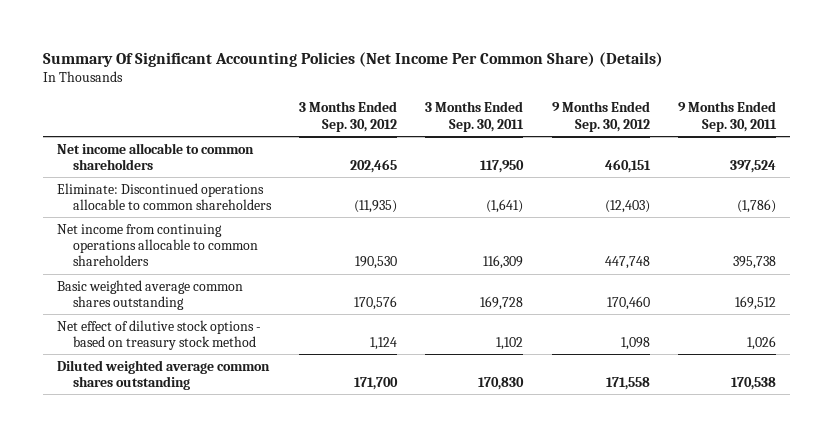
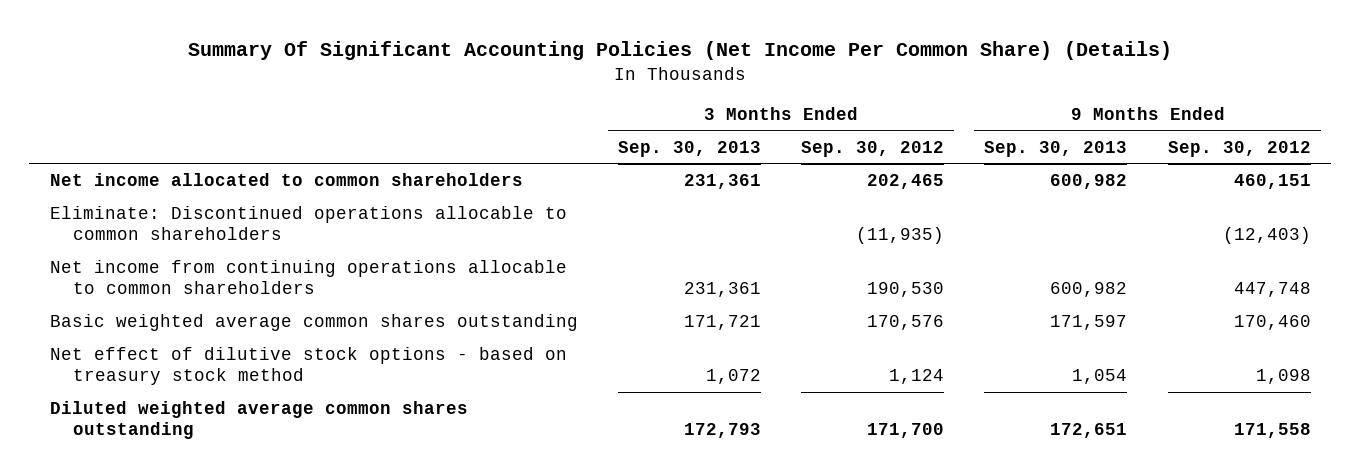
- | 3 Months Ended Sep. 30, 2012 | 3 Months Ended Sep. 30, 2011 | 9 Months Ended Sep. 30, 2012 | 9 Months Ended Sep. 30, 2011
+ | 3 Months Ended Sep. 30, 2013 | 3 Months Ended Sep. 30, 2012 | 9 Months Ended Sep. 30, 2013 | 9 Months Ended Sep. 30, 2012
- Net income allocable to common shareholders | 202,465 | 117,950 | 460,151 | 397,524
+ Net income allocated to common shareholders | 231,361 | 202,465 | 600,982 | 460,151

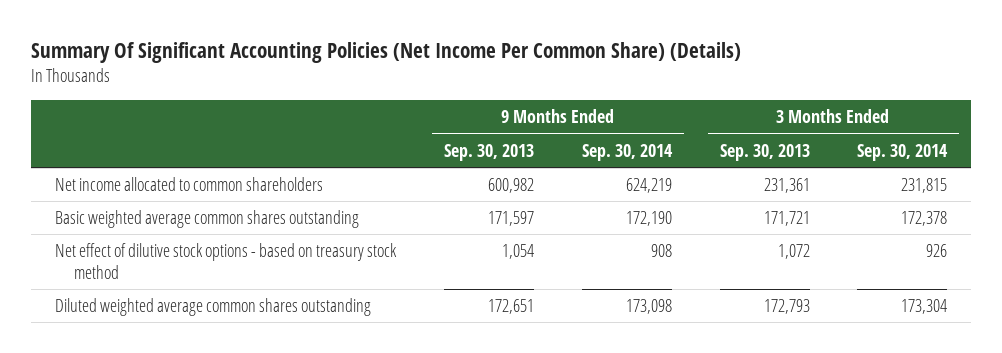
- | 3 Months Ended Sep. 30, 2013 | 3 Months Ended Sep. 30, 2012 | 9 Months Ended Sep. 30, 2013 | 9 Months Ended Sep. 30, 2012
+ | 9 Months Ended Sep. 30, 2013 | 9 Months Ended Sep. 30, 2014 | 3 Months Ended Sep. 30, 2013 | 3 Months Ended Sep. 30, 2014
- Eliminate: Discontinued operations allocable to common shareholders | | (11,935) | | (12,403)
- Net income from continuing operations allocable to common shareholders | 231,361 | 190,530 | 600,982 | 447,748

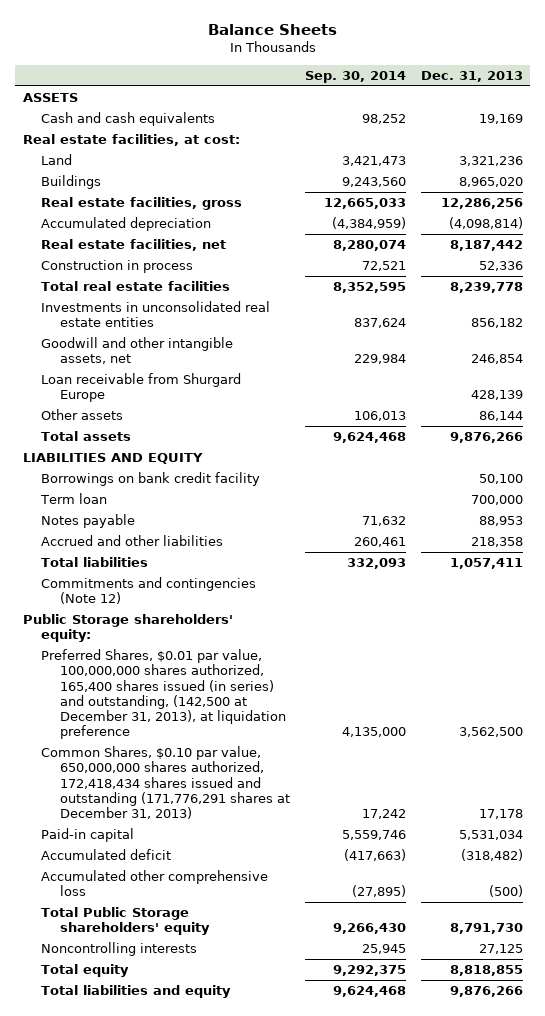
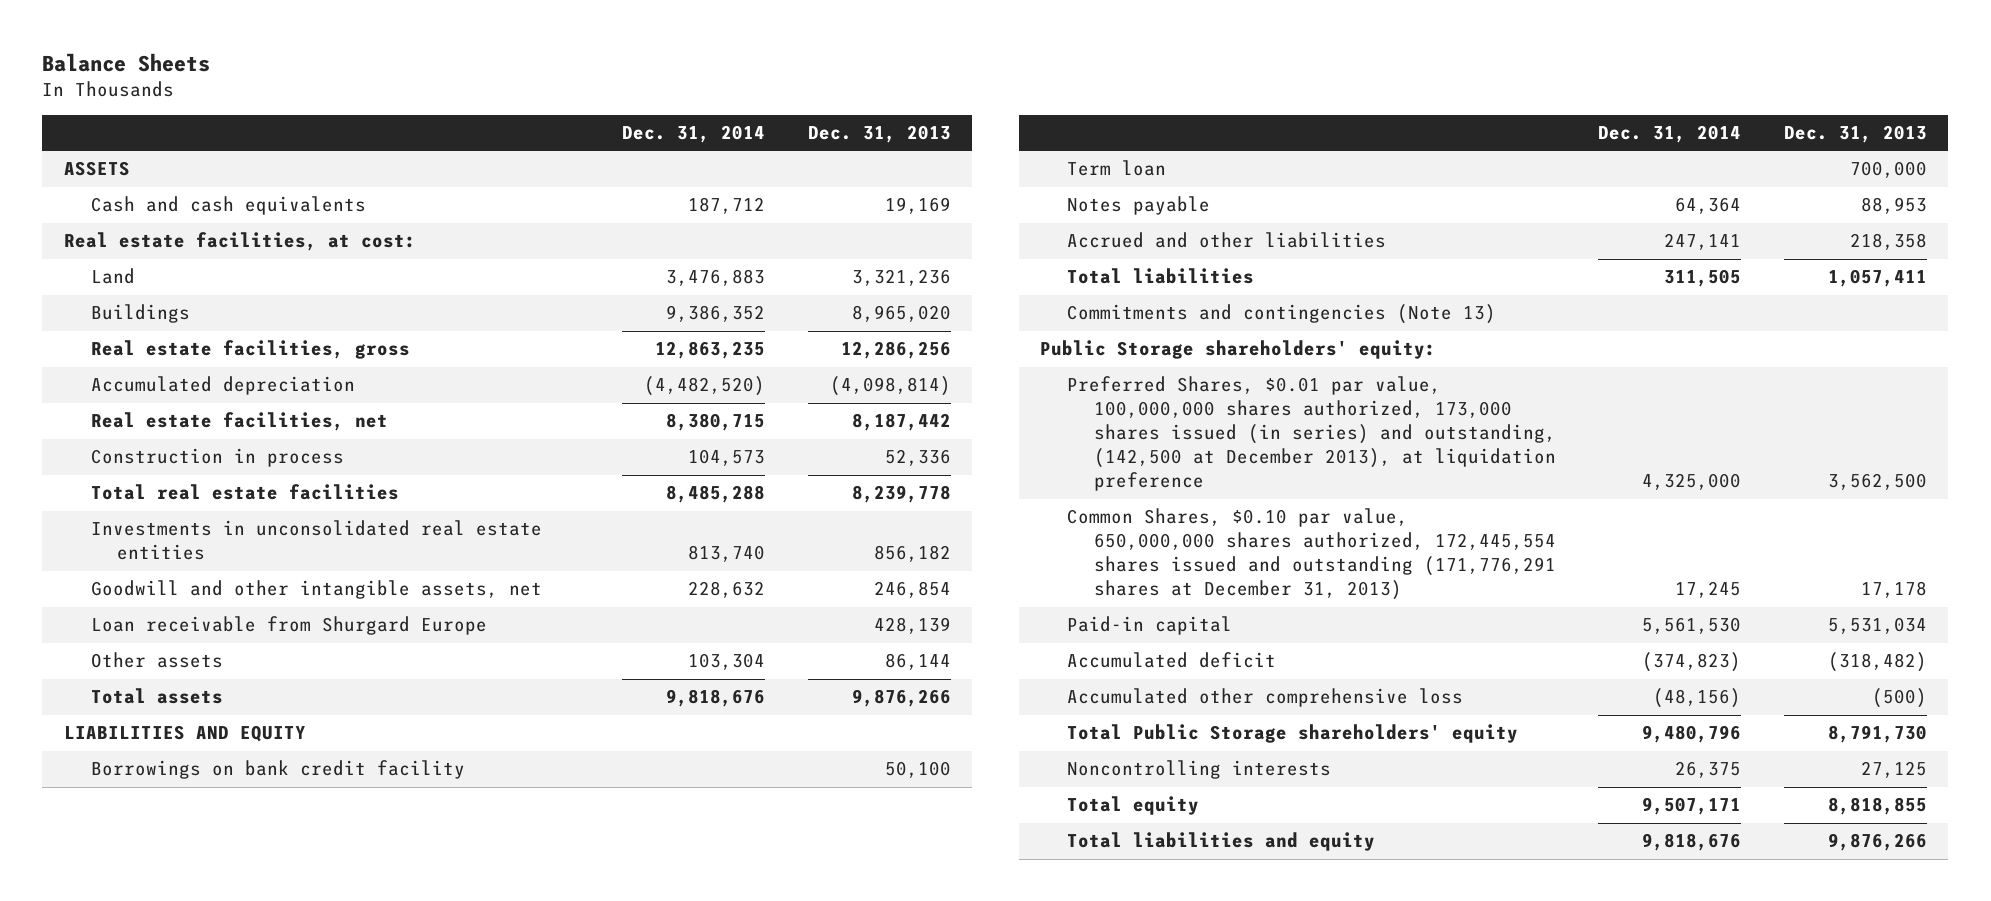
- | Sep. 30, 2014 | Dec. 31, 2013
+ | Dec. 31, 2014 | Dec. 31, 2013
- Commitments and contingencies (Note 12)
+ Commitments and contingencies (Note 13)
- Preferred Shares, $0.01 par value, 100,000,000 shares authorized, 165,400 shares issued (in series) and outstanding, (142,500 at December 31, 2013), at liquidation preference | 4,135,000 | 3,562,500
- Common Shares, $0.10 par value, 650,000,000 shares authorized, 172,418,434 shares issued and outstanding (171,776,291 shares at December 31, 2013) | 17,242 | 17,178
+ Preferred Shares, $0.01 par value, 100,000,000 shares authorized, 173,000 shares issued (in series) and outstanding, (142,500 at December 2013), at liquidation preference | 4,325,000 | 3,562,500
+ Common Shares, $0.10 par value, 650,000,000 shares authorized, 172,445,554 shares issued and outstanding (171,776,291 shares at December 31, 2013) | 17,245 | 17,178

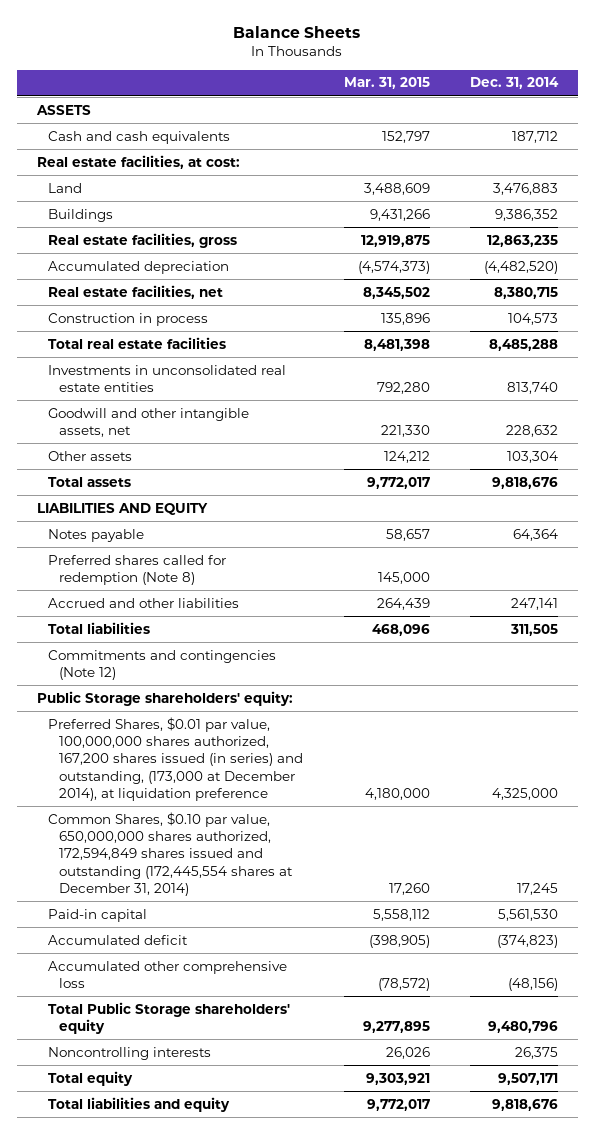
- | Dec. 31, 2014 | Dec. 31, 2013
+ | Mar. 31, 2015 | Dec. 31, 2014
- Loan receivable from Shurgard Europe | | 428,139
- Borrowings on bank credit facility | | 50,100
- Term loan | | 700,000
+ Preferred shares called for redemption (Note 8) | 145,000 |
- Commitments and contingencies (Note 13)
+ Commitments and contingencies (Note 12)
- Preferred Shares, $0.01 par value, 100,000,000 shares authorized, 173,000 shares issued (in series) and outstanding, (142,500 at December 2013), at liquidation preference | 4,325,000 | 3,562,500
- Common Shares, $0.10 par value, 650,000,000 shares authorized, 172,445,554 shares issued and outstanding (171,776,291 shares at December 31, 2013) | 17,245 | 17,178
+ Preferred Shares, $0.01 par value, 100,000,000 shares authorized, 167,200 shares issued (in series) and outstanding, (173,000 at December 2014), at liquidation preference | 4,180,000 | 4,325,000
+ Common Shares, $0.10 par value, 650,000,000 shares authorized, 172,594,849 shares issued and outstanding (172,445,554 shares at December 31, 2014) | 17,260 | 17,245

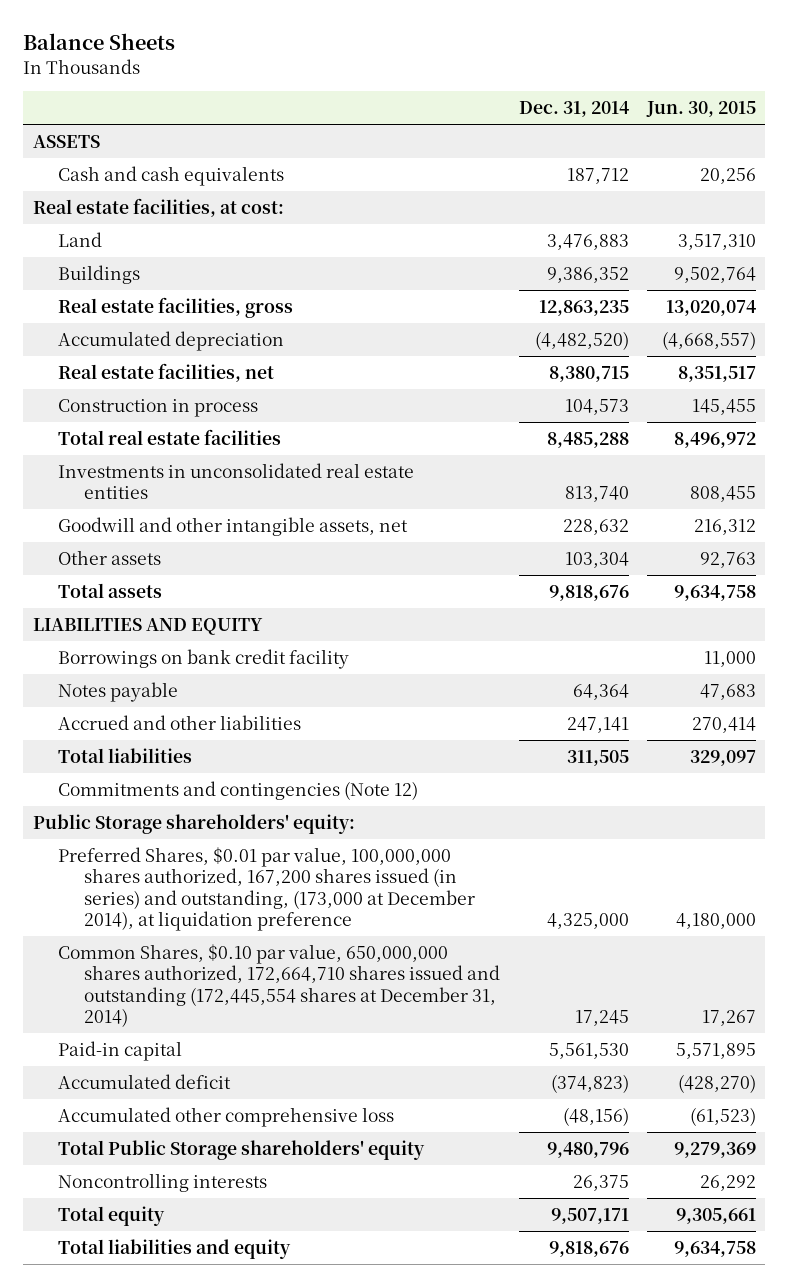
- | Mar. 31, 2015 | Dec. 31, 2014
+ | Dec. 31, 2014 | Jun. 30, 2015
+ Borrowings on bank credit facility | | 11,000
- Preferred shares called for redemption (Note 8) | 145,000 |
- Common Shares, $0.10 par value, 650,000,000 shares authorized, 172,594,849 shares issued and outstanding (172,445,554 shares at December 31, 2014) | 17,260 | 17,245
+ Common Shares, $0.10 par value, 650,000,000 shares authorized, 172,664,710 shares issued and outstanding (172,445,554 shares at December 31, 2014) | 17,245 | 17,267

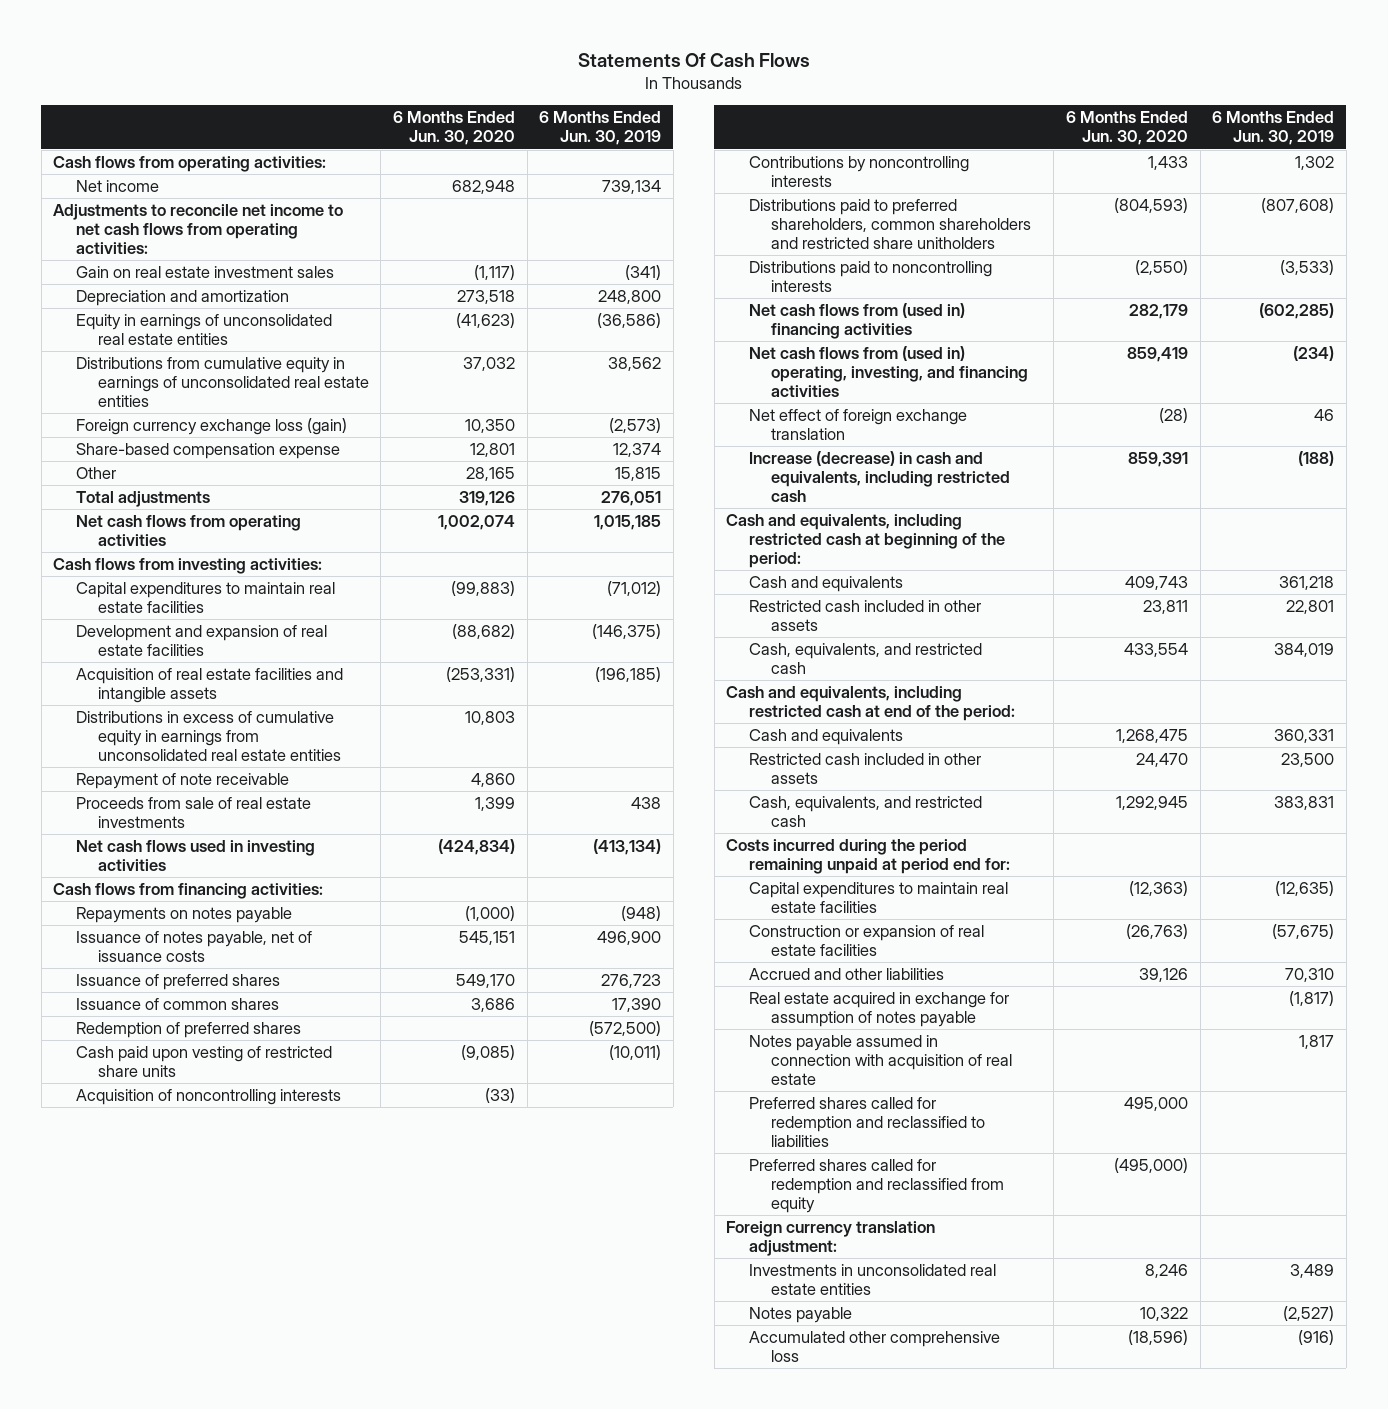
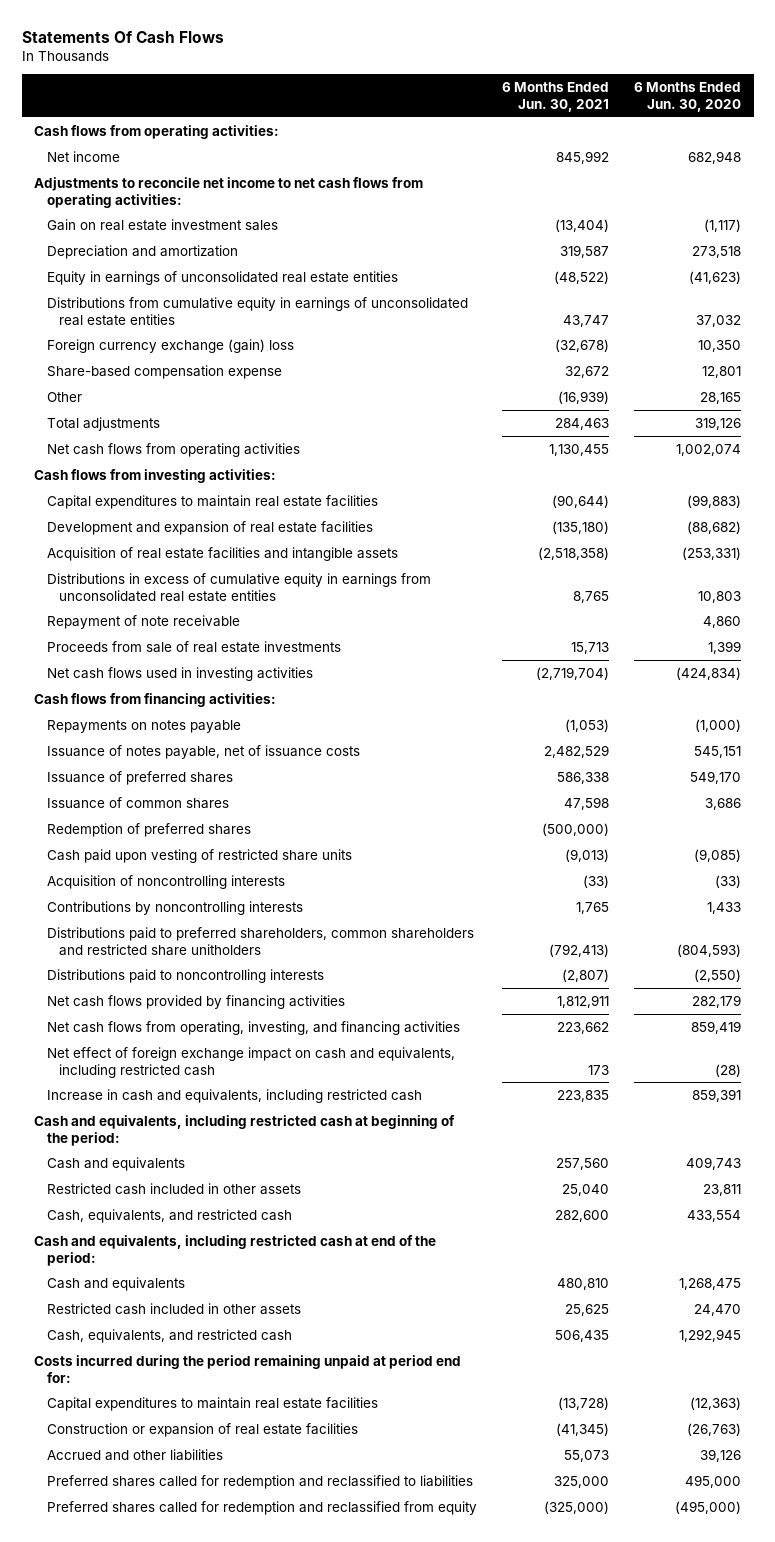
- | 6 Months Ended Jun. 30, 2020 | 6 Months Ended Jun. 30, 2019
+ | 6 Months Ended Jun. 30, 2021 | 6 Months Ended Jun. 30, 2020
- Foreign currency exchange loss (gain) | 10,350 | (2,573)
+ Foreign currency exchange (gain) loss | (32,678) | 10,350
- Net cash flows from (used in) financing activities | 282,179 | (602,285)
- Net cash flows from (used in) operating, investing, and financing activities | 859,419 | (234)
- Net effect of foreign exchange translation | (28) | 46
- Increase (decrease) in cash and equivalents, including restricted cash | 859,391 | (188)
+ Net cash flows provided by financing activities | 1,812,911 | 282,179
+ Net cash flows from operating, investing, and financing activities | 223,662 | 859,419
+ Net effect of foreign exchange impact on cash and equivalents, including restricted cash | 173 | (28)
+ Increase in cash and equivalents, including restricted cash | 223,835 | 859,391
- Real estate acquired in exchange for assumption of notes payable | | (1,817)
- Notes payable assumed in connection with acquisition of real estate | | 1,817
- Foreign currency translation adjustment:
- Investments in unconsolidated real estate entities | 8,246 | 3,489
- Notes payable | 10,322 | (2,527)
- Accumulated other comprehensive loss | (18,596) | (916)

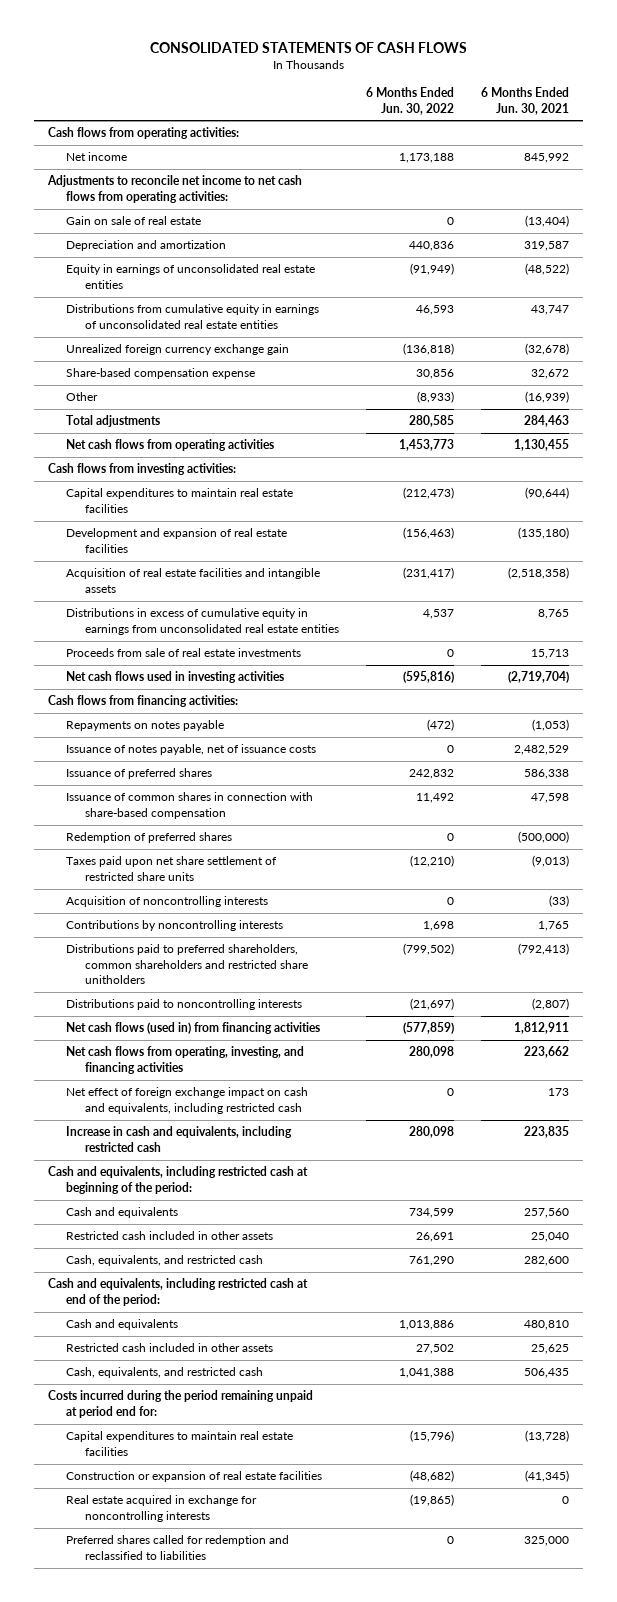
- Statements Of Cash Flows
+ CONSOLIDATED STATEMENTS OF CASH FLOWS
- | 6 Months Ended Jun. 30, 2021 | 6 Months Ended Jun. 30, 2020
+ | 6 Months Ended Jun. 30, 2022 | 6 Months Ended Jun. 30, 2021
- Gain on real estate investment sales | (13,404) | (1,117)
+ Gain on sale of real estate | 0 | (13,404)
- Foreign currency exchange (gain) loss | (32,678) | 10,350
+ Unrealized foreign currency exchange gain | (136,818) | (32,678)
- Repayment of note receivable | | 4,860
- Issuance of common shares | 47,598 | 3,686
+ Issuance of common shares in connection with share-based compensation | 11,492 | 47,598
- Cash paid upon vesting of restricted share units | (9,013) | (9,085)
+ Taxes paid upon net share settlement of restricted share units | (12,210) | (9,013)
- Net cash flows provided by financing activities | 1,812,911 | 282,179
+ Net cash flows (used in) from financing activities | (577,859) | 1,812,911
- Accrued and other liabilities | 55,073 | 39,126
+ Real estate acquired in exchange for noncontrolling interests | (19,865) | 0
- Preferred shares called for redemption and reclassified from equity | (325,000) | (495,000)

